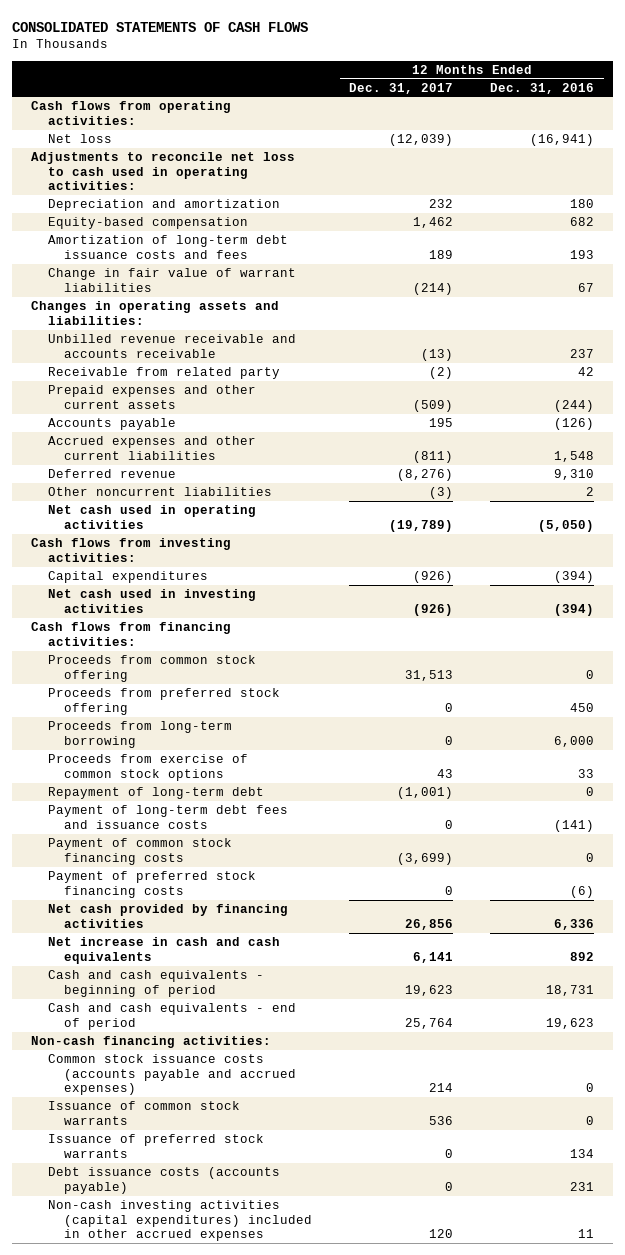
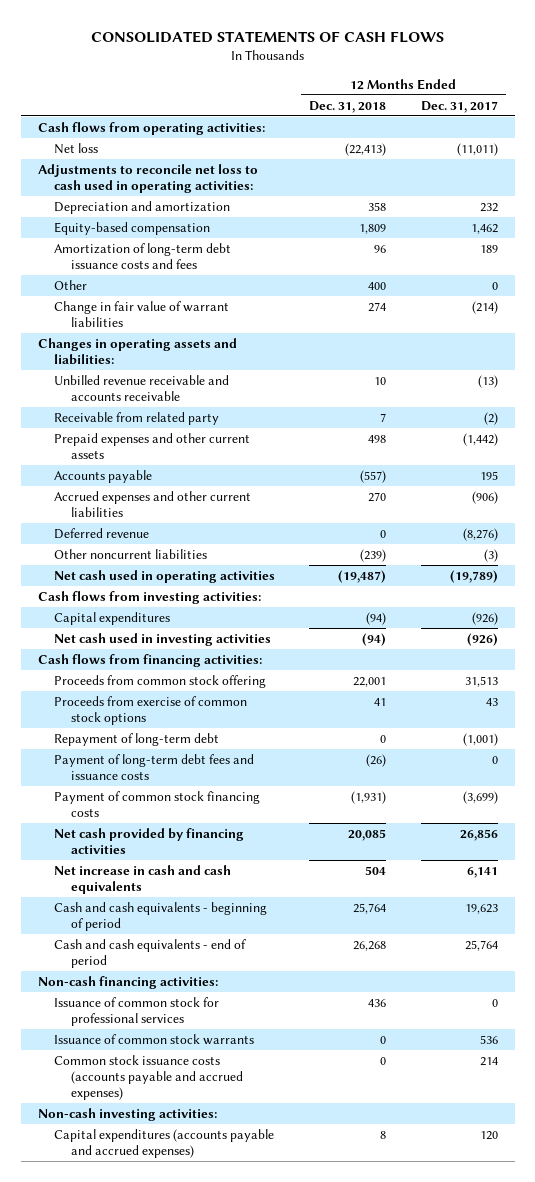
- | 12 Months Ended Dec. 31, 2017 | 12 Months Ended Dec. 31, 2016
+ | 12 Months Ended Dec. 31, 2018 | 12 Months Ended Dec. 31, 2017
- Net loss | (12,039) | (16,941)
+ Net loss | (22,413) | (11,011)
+ Other | 400 | 0
- Prepaid expenses and other current assets | (509) | (244)
+ Prepaid expenses and other current assets | 498 | (1,442)
- Accrued expenses and other current liabilities | (811) | 1,548
+ Accrued expenses and other current liabilities | 270 | (906)
- Proceeds from preferred stock offering | 0 | 450
- Proceeds from long-term borrowing | 0 | 6,000
- Payment of preferred stock financing costs | 0 | (6)
+ Issuance of common stock for professional services | 436 | 0
- Issuance of preferred stock warrants | 0 | 134
- Debt issuance costs (accounts payable) | 0 | 231
- Non-cash investing activities (capital expenditures) included in other accrued expenses | 120 | 11
moved down: Common stock issuance costs (accounts payable and accrued expenses) | 0 | 214
+ Non-cash investing activities:
+ Capital expenditures (accounts payable and accrued expenses) | 8 | 120

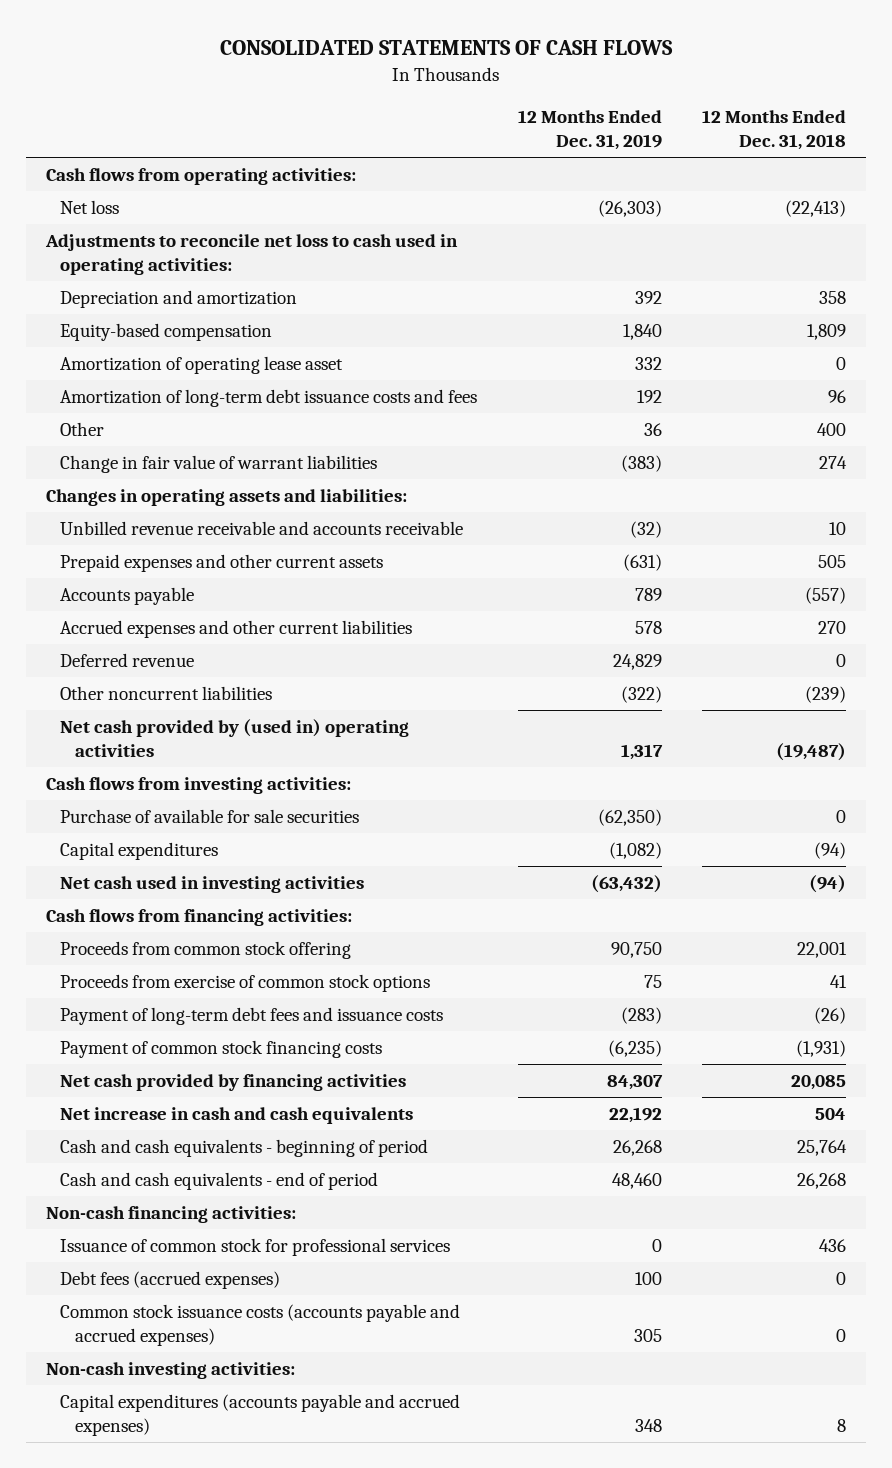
- | 12 Months Ended Dec. 31, 2018 | 12 Months Ended Dec. 31, 2017
+ | 12 Months Ended Dec. 31, 2019 | 12 Months Ended Dec. 31, 2018
+ Amortization of operating lease asset | 332 | 0
- Receivable from related party | 7 | (2)
- Prepaid expenses and other current assets | 498 | (1,442)
+ Prepaid expenses and other current assets | (631) | 505
- Net cash used in operating activities | (19,487) | (19,789)
+ Net cash provided by (used in) operating activities | 1,317 | (19,487)
+ Purchase of available for sale securities | (62,350) | 0
- Repayment of long-term debt | 0 | (1,001)
- Issuance of common stock warrants | 0 | 536
+ Debt fees (accrued expenses) | 100 | 0

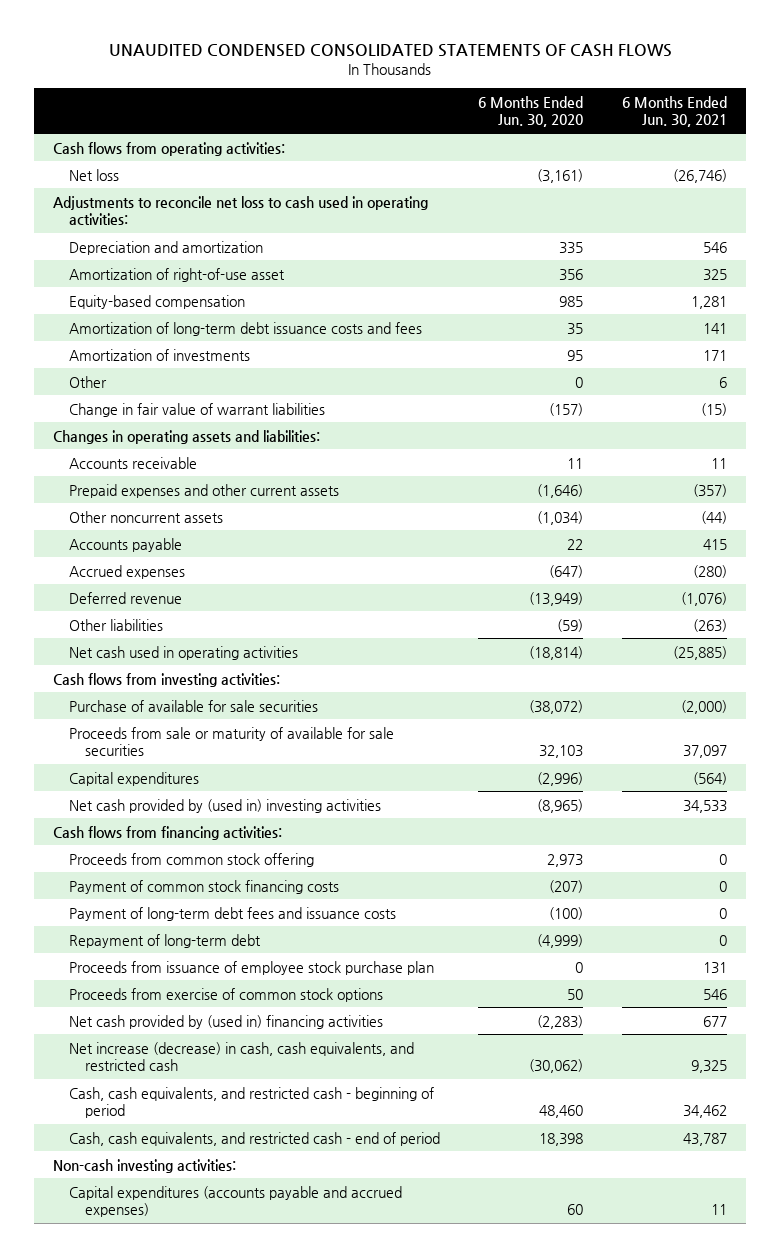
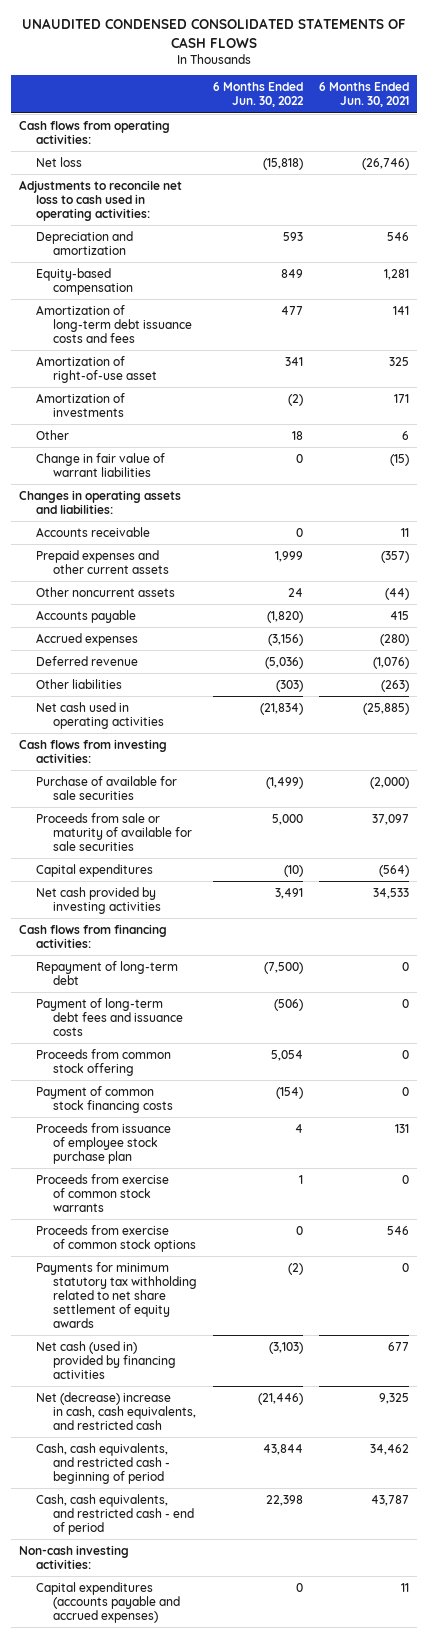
- | 6 Months Ended Jun. 30, 2020 | 6 Months Ended Jun. 30, 2021
+ | 6 Months Ended Jun. 30, 2022 | 6 Months Ended Jun. 30, 2021
moved down: Amortization of right-of-use asset | 341 | 325
- Net cash provided by (used in) investing activities | (8,965) | 34,533
+ Net cash provided by investing activities | 3,491 | 34,533
moved up: Repayment of long-term debt | (7,500) | 0
moved up: Payment of long-term debt fees and issuance costs | (506) | 0
+ Proceeds from exercise of common stock warrants | 1 | 0
- Net cash provided by (used in) financing activities | (2,283) | 677
- Net increase (decrease) in cash, cash equivalents, and restricted cash | (30,062) | 9,325
+ Payments for minimum statutory tax withholding related to net share settlement of equity awards | (2) | 0
+ Net cash (used in) provided by financing activities | (3,103) | 677
+ Net (decrease) increase in cash, cash equivalents, and restricted cash | (21,446) | 9,325

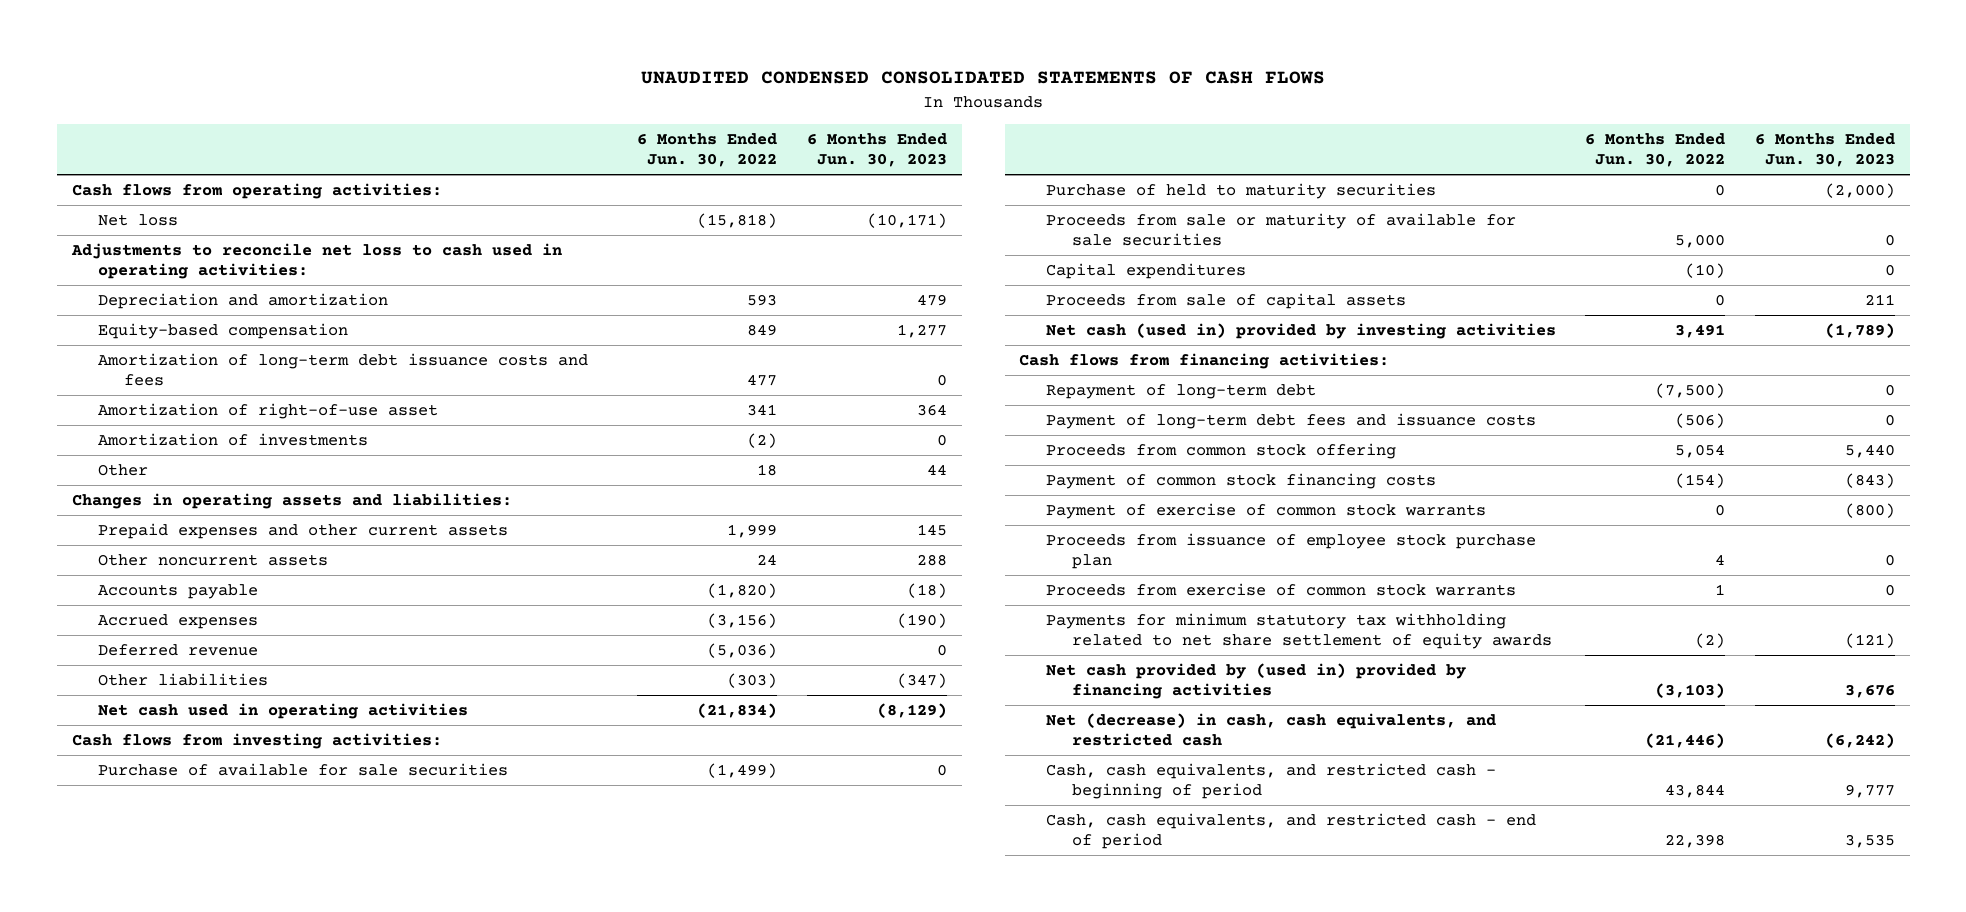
- | 6 Months Ended Jun. 30, 2022 | 6 Months Ended Jun. 30, 2021
+ | 6 Months Ended Jun. 30, 2022 | 6 Months Ended Jun. 30, 2023
- Change in fair value of warrant liabilities | 0 | (15)
- Accounts receivable | 0 | 11
+ Purchase of held to maturity securities | 0 | (2,000)
- Net cash provided by investing activities | 3,491 | 34,533
+ Proceeds from sale of capital assets | 0 | 211
+ Net cash (used in) provided by investing activities | 3,491 | (1,789)
+ Payment of exercise of common stock warrants | 0 | (800)
- Proceeds from exercise of common stock options | 0 | 546
- Net cash (used in) provided by financing activities | (3,103) | 677
- Net (decrease) increase in cash, cash equivalents, and restricted cash | (21,446) | 9,325
+ Net cash provided by (used in) provided by financing activities | (3,103) | 3,676
+ Net (decrease) in cash, cash equivalents, and restricted cash | (21,446) | (6,242)
- Non-cash investing activities:
- Capital expenditures (accounts payable and accrued expenses) | 0 | 11

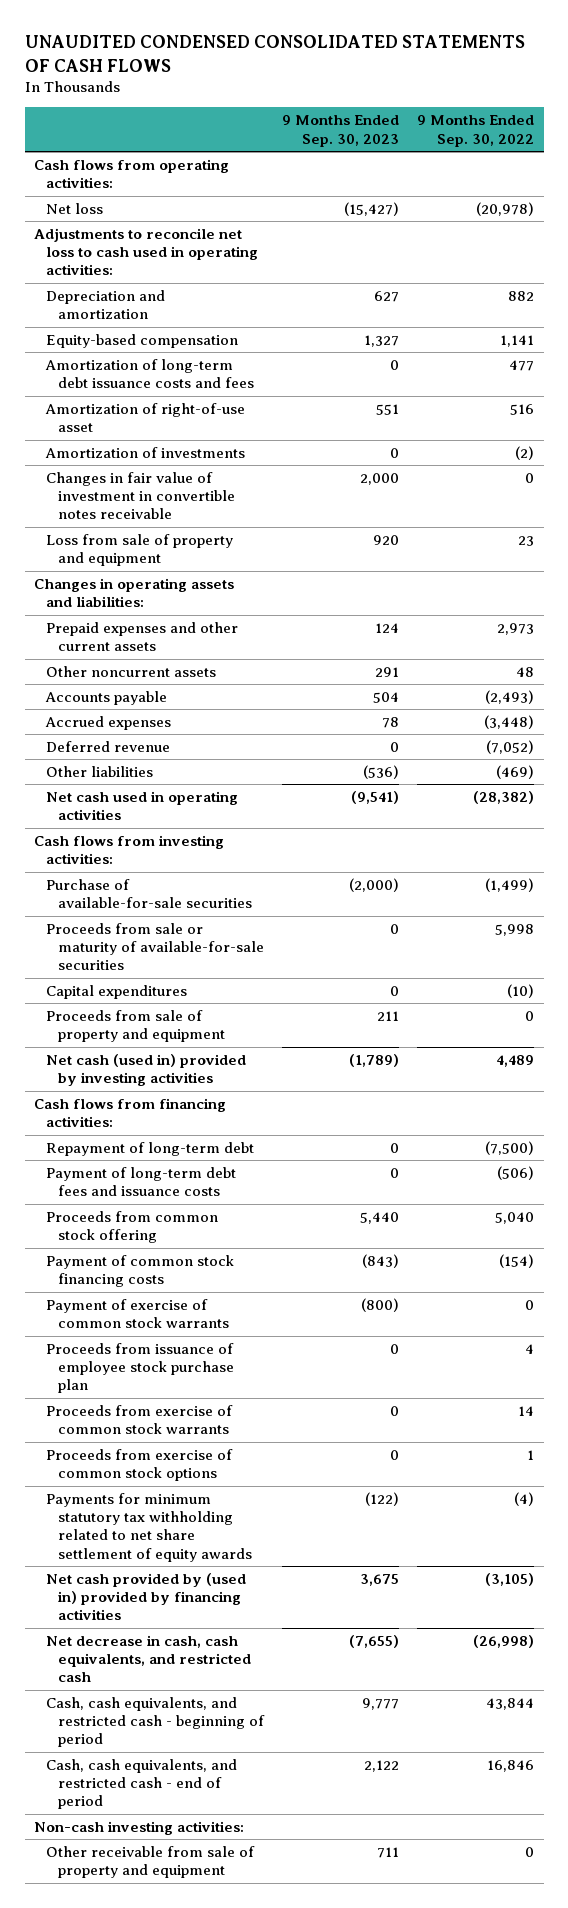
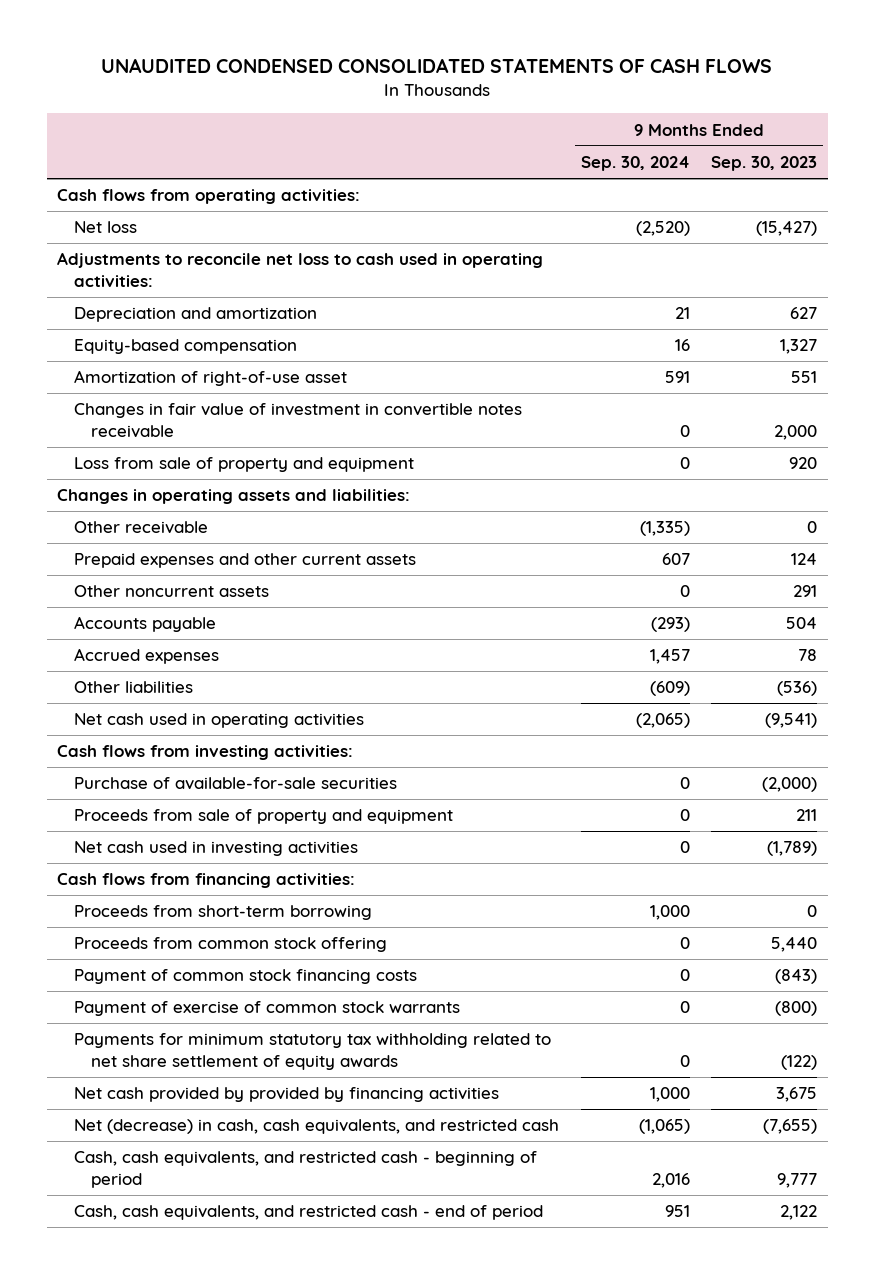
- | 9 Months Ended Sep. 30, 2023 | 9 Months Ended Sep. 30, 2022
+ | 9 Months Ended Sep. 30, 2024 | 9 Months Ended Sep. 30, 2023
- Amortization of long-term debt issuance costs and fees | 0 | 477
- Amortization of investments | 0 | (2)
+ Other receivable | (1,335) | 0
- Deferred revenue | 0 | (7,052)
- Proceeds from sale or maturity of available-for-sale securities | 0 | 5,998
- Capital expenditures | 0 | (10)
- Net cash (used in) provided by investing activities | (1,789) | 4,489
+ Net cash used in investing activities | 0 | (1,789)
- Repayment of long-term debt | 0 | (7,500)
- Payment of long-term debt fees and issuance costs | 0 | (506)
+ Proceeds from short-term borrowing | 1,000 | 0
- Proceeds from issuance of employee stock purchase plan | 0 | 4
- Proceeds from exercise of common stock warrants | 0 | 14
- Proceeds from exercise of common stock options | 0 | 1
- Net cash provided by (used in) provided by financing activities | 3,675 | (3,105)
- Net decrease in cash, cash equivalents, and restricted cash | (7,655) | (26,998)
+ Net cash provided by provided by financing activities | 1,000 | 3,675
+ Net (decrease) in cash, cash equivalents, and restricted cash | (1,065) | (7,655)
- Non-cash investing activities:
- Other receivable from sale of property and equipment | 711 | 0

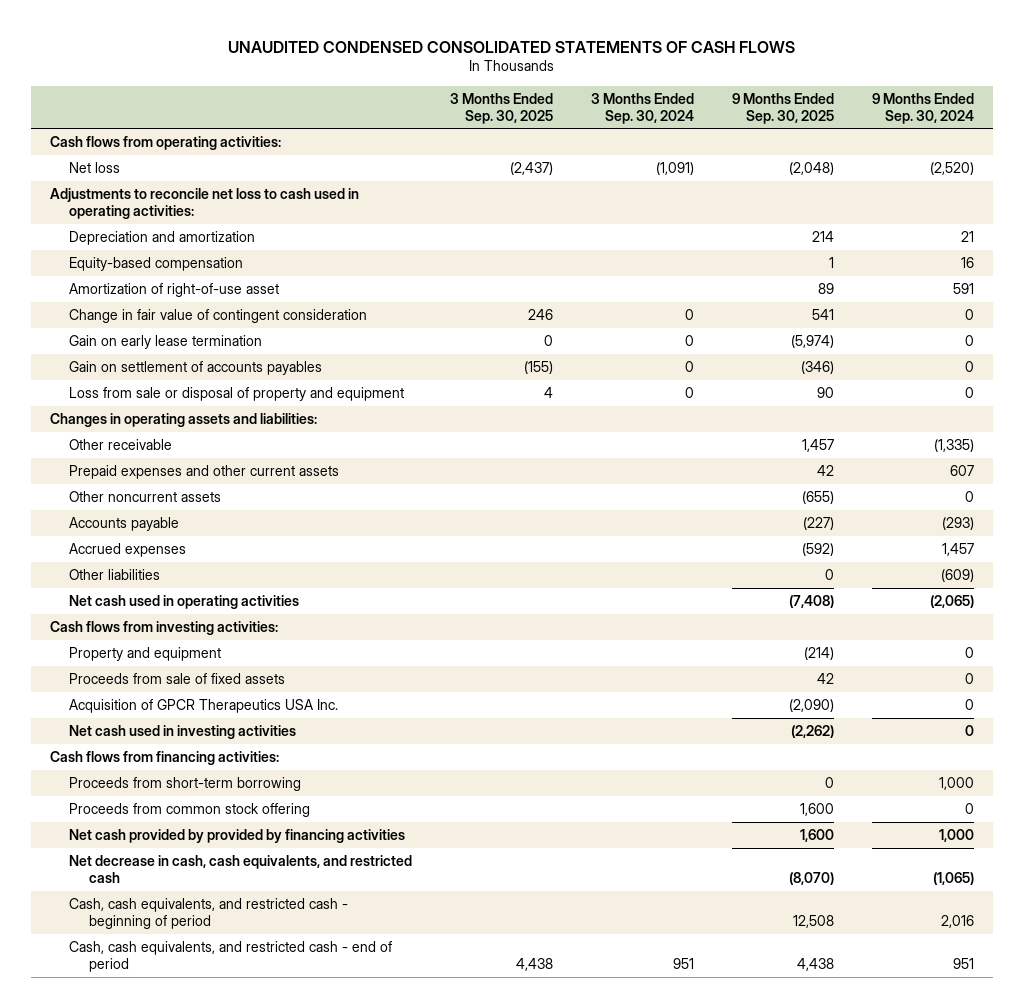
- | 9 Months Ended Sep. 30, 2024 | 9 Months Ended Sep. 30, 2023
+ | 3 Months Ended Sep. 30, 2025 | 3 Months Ended Sep. 30, 2024 | 9 Months Ended Sep. 30, 2025 | 9 Months Ended Sep. 30, 2024
- Changes in fair value of investment in convertible notes receivable | 0 | 2,000
- Loss from sale of property and equipment | 0 | 920
+ Change in fair value of contingent consideration | 246 | 0 | 541 | 0
+ Gain on early lease termination | 0 | 0 | (5,974) | 0
+ Gain on settlement of accounts payables | (155) | 0 | (346) | 0
+ Loss from sale or disposal of property and equipment | 4 | 0 | 90 | 0
- Purchase of available-for-sale securities | 0 | (2,000)
- Proceeds from sale of property and equipment | 0 | 211
+ Property and equipment | | | (214) | 0
+ Proceeds from sale of fixed assets | | | 42 | 0
+ Acquisition of GPCR Therapeutics USA Inc. | | | (2,090) | 0
- Payment of common stock financing costs | 0 | (843)
- Payment of exercise of common stock warrants | 0 | (800)
- Payments for minimum statutory tax withholding related to net share settlement of equity awards | 0 | (122)
- Net (decrease) in cash, cash equivalents, and restricted cash | (1,065) | (7,655)
+ Net decrease in cash, cash equivalents, and restricted cash | | | (8,070) | (1,065)

